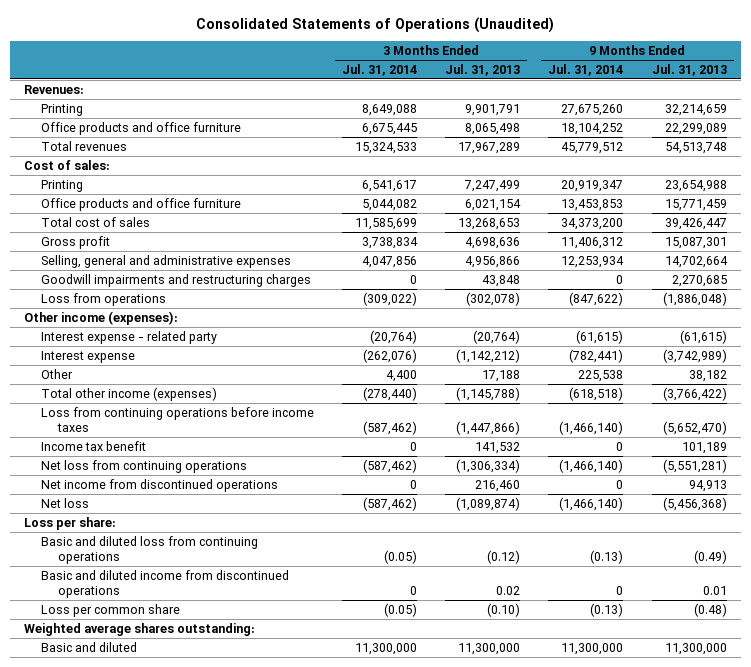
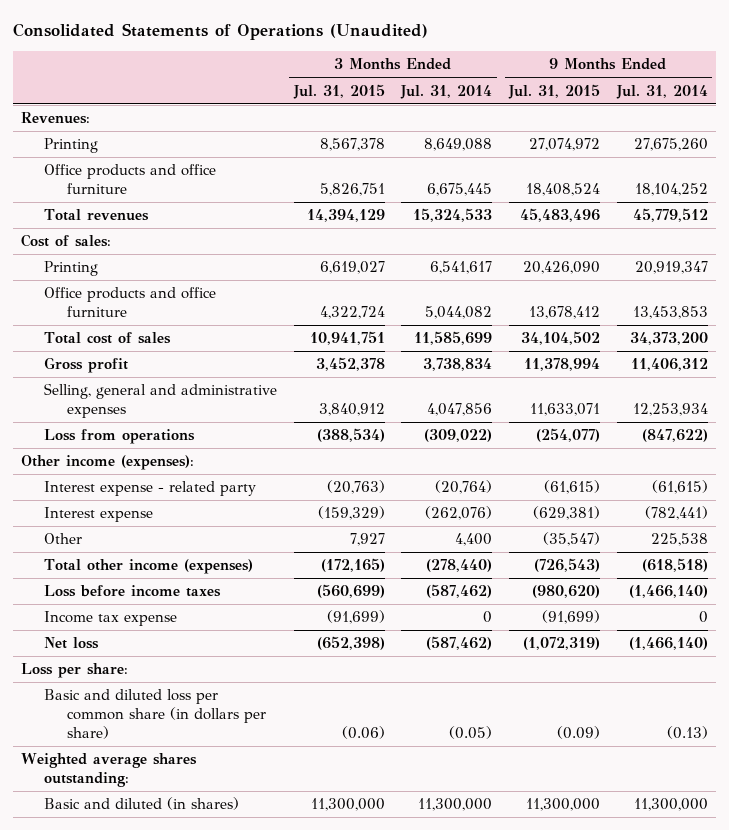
- | 3 Months Ended Jul. 31, 2014 | 3 Months Ended Jul. 31, 2013 | 9 Months Ended Jul. 31, 2014 | 9 Months Ended Jul. 31, 2013
+ | 3 Months Ended Jul. 31, 2015 | 3 Months Ended Jul. 31, 2014 | 9 Months Ended Jul. 31, 2015 | 9 Months Ended Jul. 31, 2014
- Goodwill impairments and restructuring charges | 0 | 43,848 | 0 | 2,270,685
- Loss from continuing operations before income taxes | (587,462) | (1,447,866) | (1,466,140) | (5,652,470)
- Income tax benefit | 0 | 141,532 | 0 | 101,189
- Net loss from continuing operations | (587,462) | (1,306,334) | (1,466,140) | (5,551,281)
- Net income from discontinued operations | 0 | 216,460 | 0 | 94,913
+ Loss before income taxes | (560,699) | (587,462) | (980,620) | (1,466,140)
+ Income tax expense | (91,699) | 0 | (91,699) | 0
- Basic and diluted loss from continuing operations | (0.05) | (0.12) | (0.13) | (0.49)
- Basic and diluted income from discontinued operations | 0 | 0.02 | 0 | 0.01
- Loss per common share | (0.05) | (0.10) | (0.13) | (0.48)
+ Basic and diluted loss per common share (in dollars per share) | (0.06) | (0.05) | (0.09) | (0.13)
- Basic and diluted | 11,300,000 | 11,300,000 | 11,300,000 | 11,300,000
+ Basic and diluted (in shares) | 11,300,000 | 11,300,000 | 11,300,000 | 11,300,000

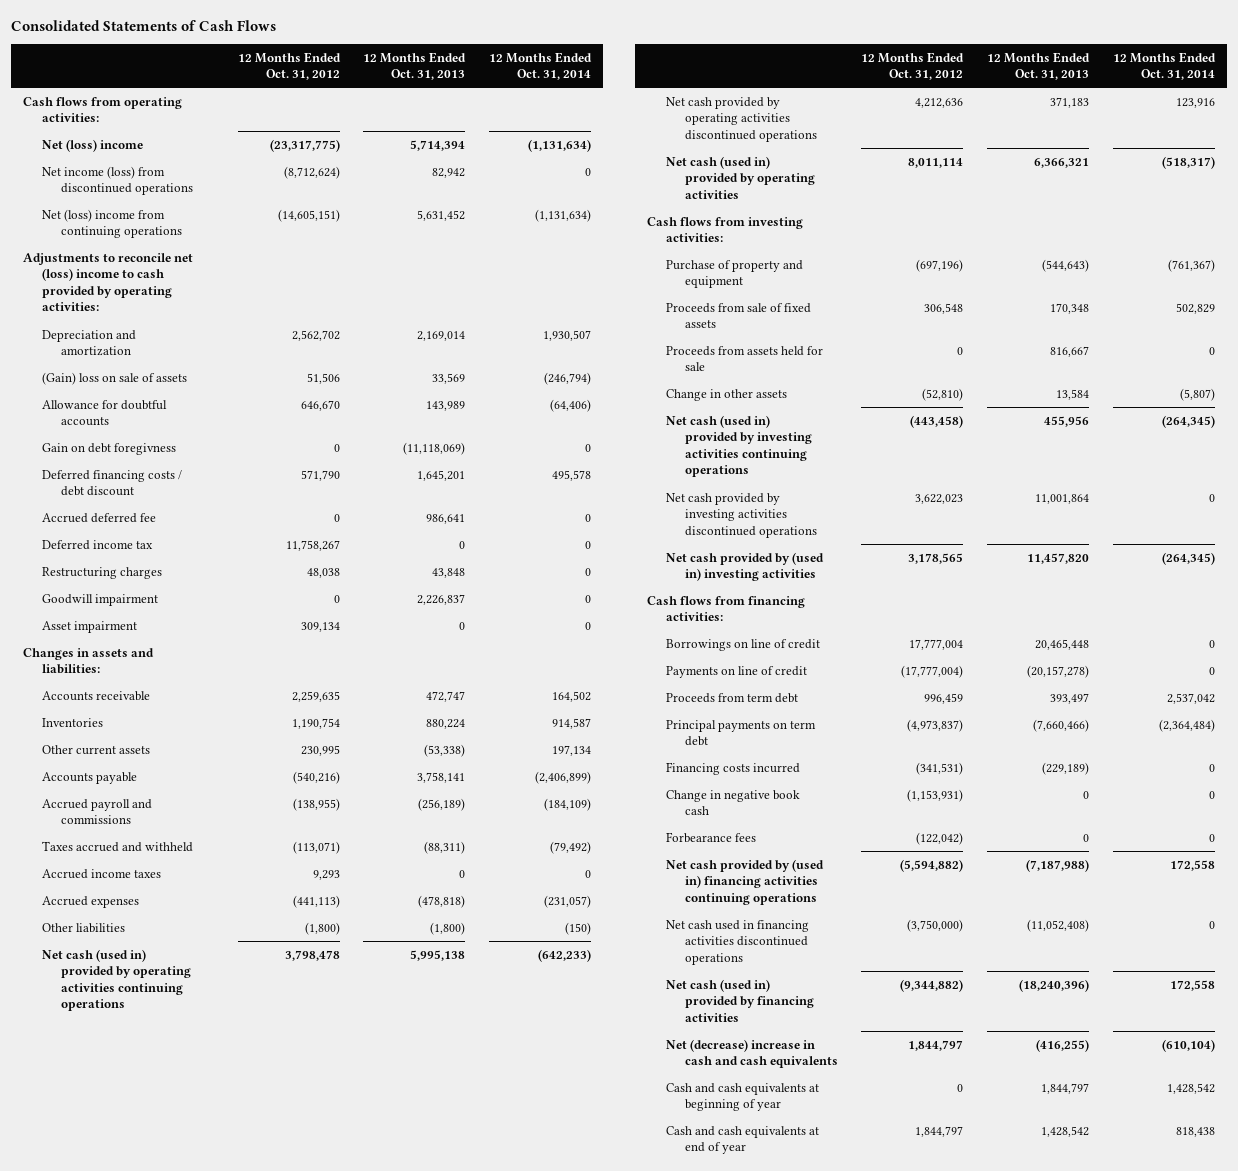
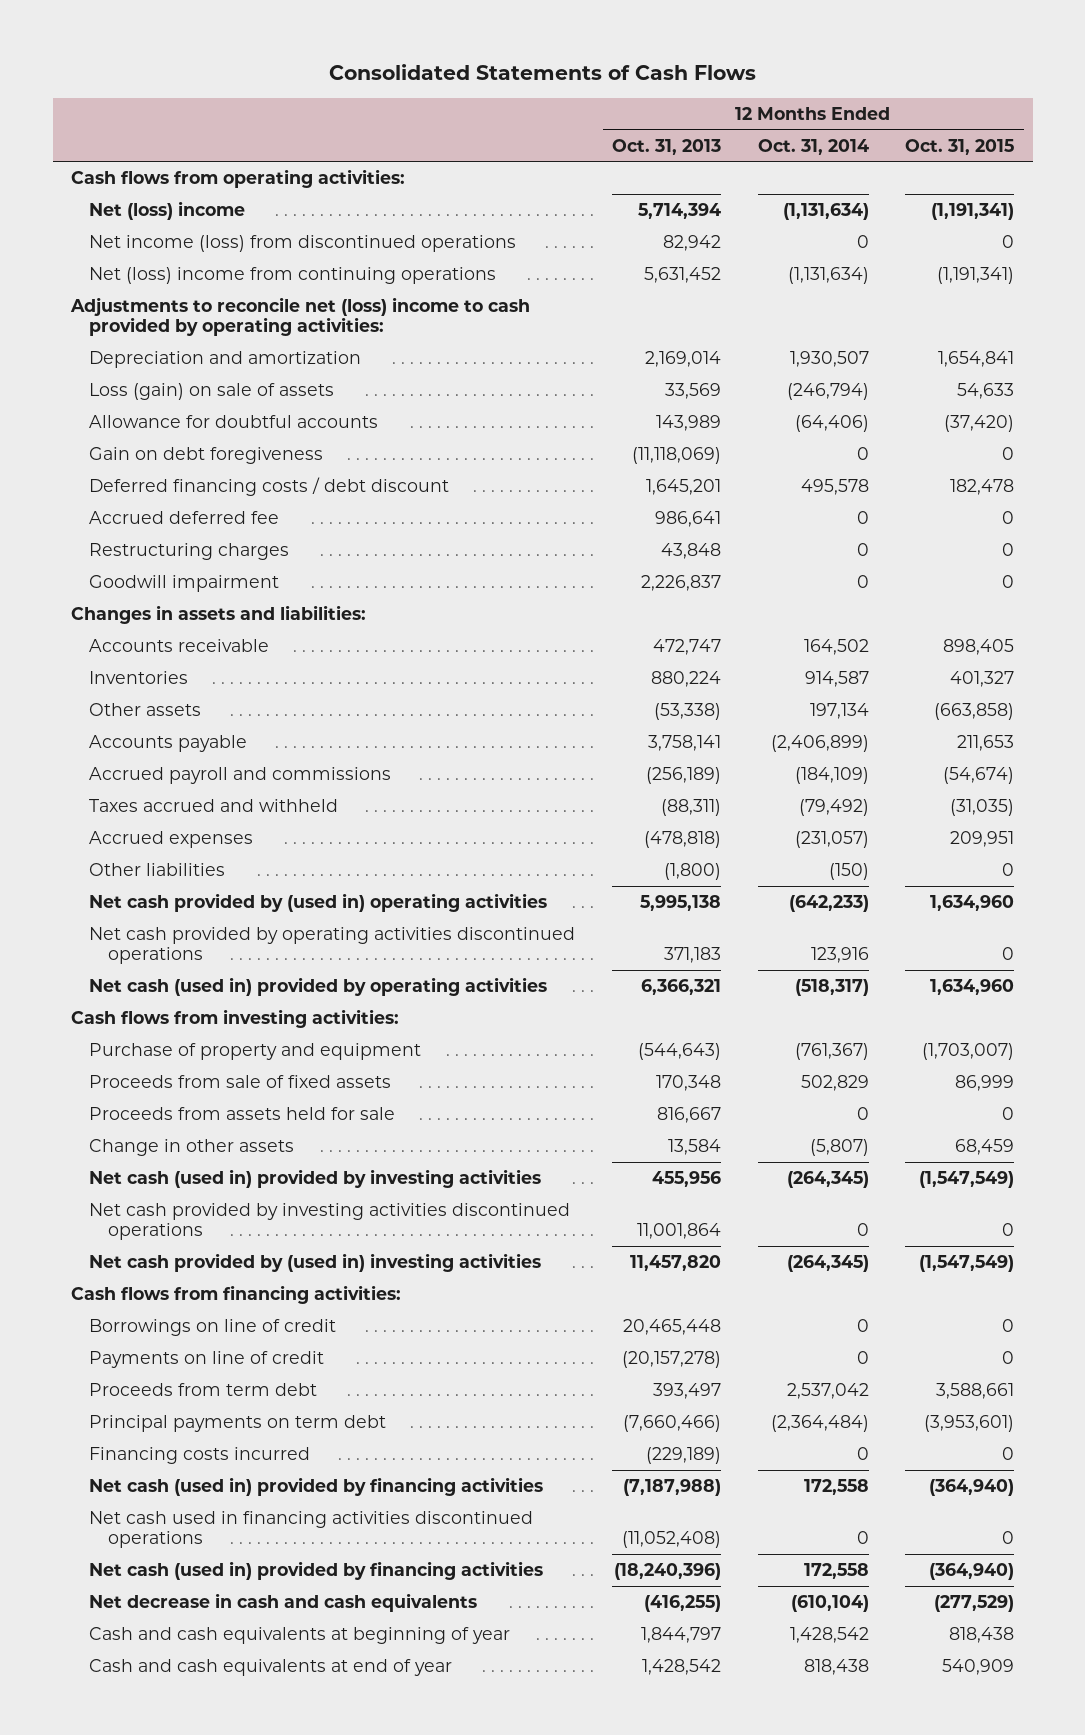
- | 12 Months Ended Oct. 31, 2012 | 12 Months Ended Oct. 31, 2013 | 12 Months Ended Oct. 31, 2014
+ | 12 Months Ended Oct. 31, 2013 | 12 Months Ended Oct. 31, 2014 | 12 Months Ended Oct. 31, 2015
- (Gain) loss on sale of assets | 51,506 | 33,569 | (246,794)
+ Loss (gain) on sale of assets | 33,569 | (246,794) | 54,633
- Gain on debt foregivness | 0 | (11,118,069) | 0
+ Gain on debt foregiveness | (11,118,069) | 0 | 0
- Deferred income tax | 11,758,267 | 0 | 0
- Asset impairment | 309,134 | 0 | 0
- Other current assets | 230,995 | (53,338) | 197,134
+ Other assets | (53,338) | 197,134 | (663,858)
- Accrued income taxes | 9,293 | 0 | 0
- Net cash (used in) provided by operating activities continuing operations | 3,798,478 | 5,995,138 | (642,233)
+ Net cash provided by (used in) operating activities | 5,995,138 | (642,233) | 1,634,960
- Net cash (used in) provided by investing activities continuing operations | (443,458) | 455,956 | (264,345)
+ Net cash (used in) provided by investing activities | 455,956 | (264,345) | (1,547,549)
- Change in negative book cash | (1,153,931) | 0 | 0
- Forbearance fees | (122,042) | 0 | 0
- Net cash provided by (used in) financing activities continuing operations | (5,594,882) | (7,187,988) | 172,558
+ Net cash (used in) provided by financing activities | (7,187,988) | 172,558 | (364,940)
- Net (decrease) increase in cash and cash equivalents | 1,844,797 | (416,255) | (610,104)
+ Net decrease in cash and cash equivalents | (416,255) | (610,104) | (277,529)

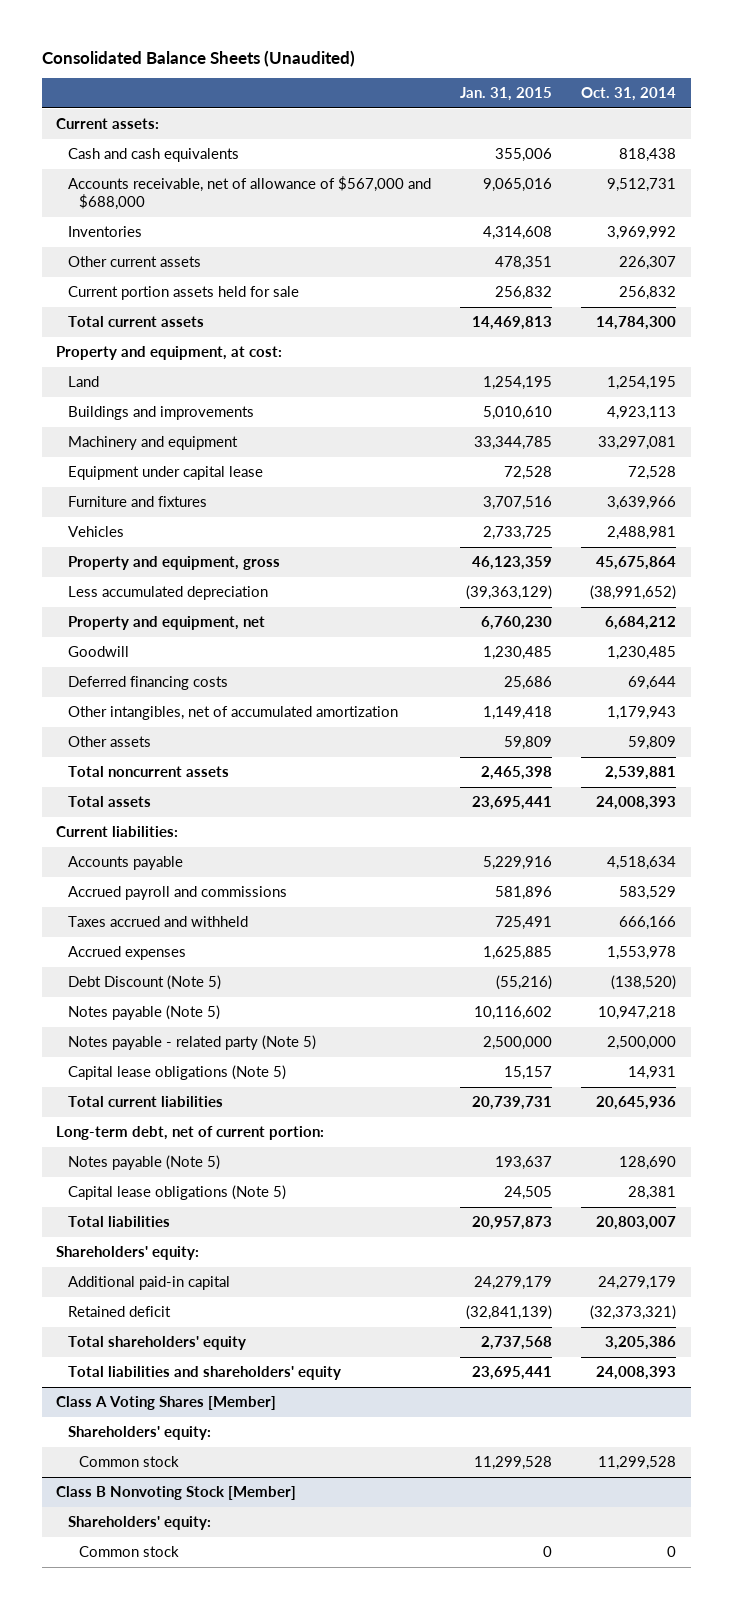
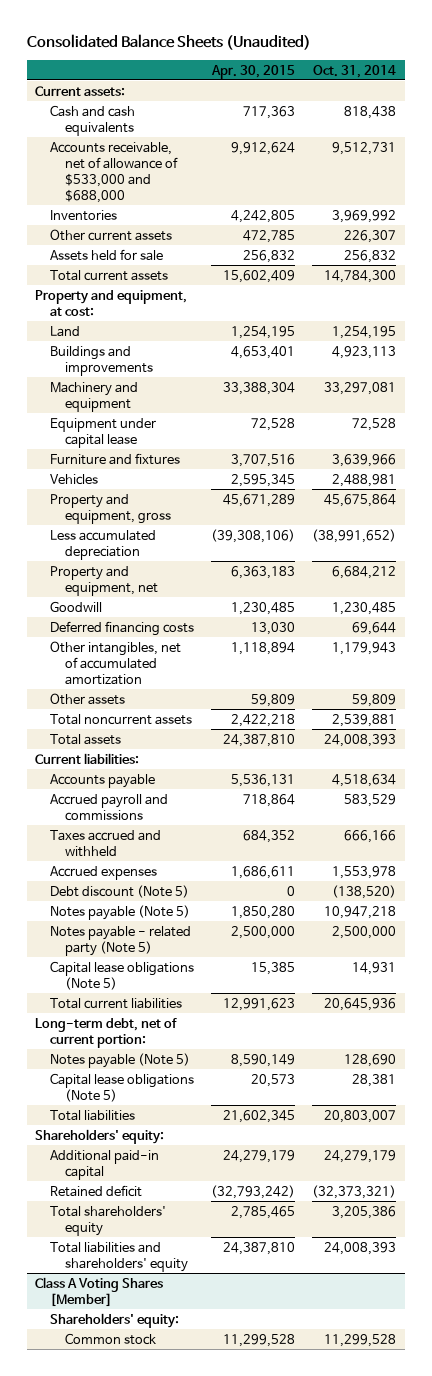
- | Jan. 31, 2015 | Oct. 31, 2014
+ | Apr. 30, 2015 | Oct. 31, 2014
- Accounts receivable, net of allowance of $567,000 and $688,000 | 9,065,016 | 9,512,731
+ Accounts receivable, net of allowance of $533,000 and $688,000 | 9,912,624 | 9,512,731
- Current portion assets held for sale | 256,832 | 256,832
+ Assets held for sale | 256,832 | 256,832
- Debt Discount (Note 5) | (55,216) | (138,520)
+ Debt discount (Note 5) | 0 | (138,520)
- Class B Nonvoting Stock [Member]
- Shareholders' equity:
- Common stock | 0 | 0

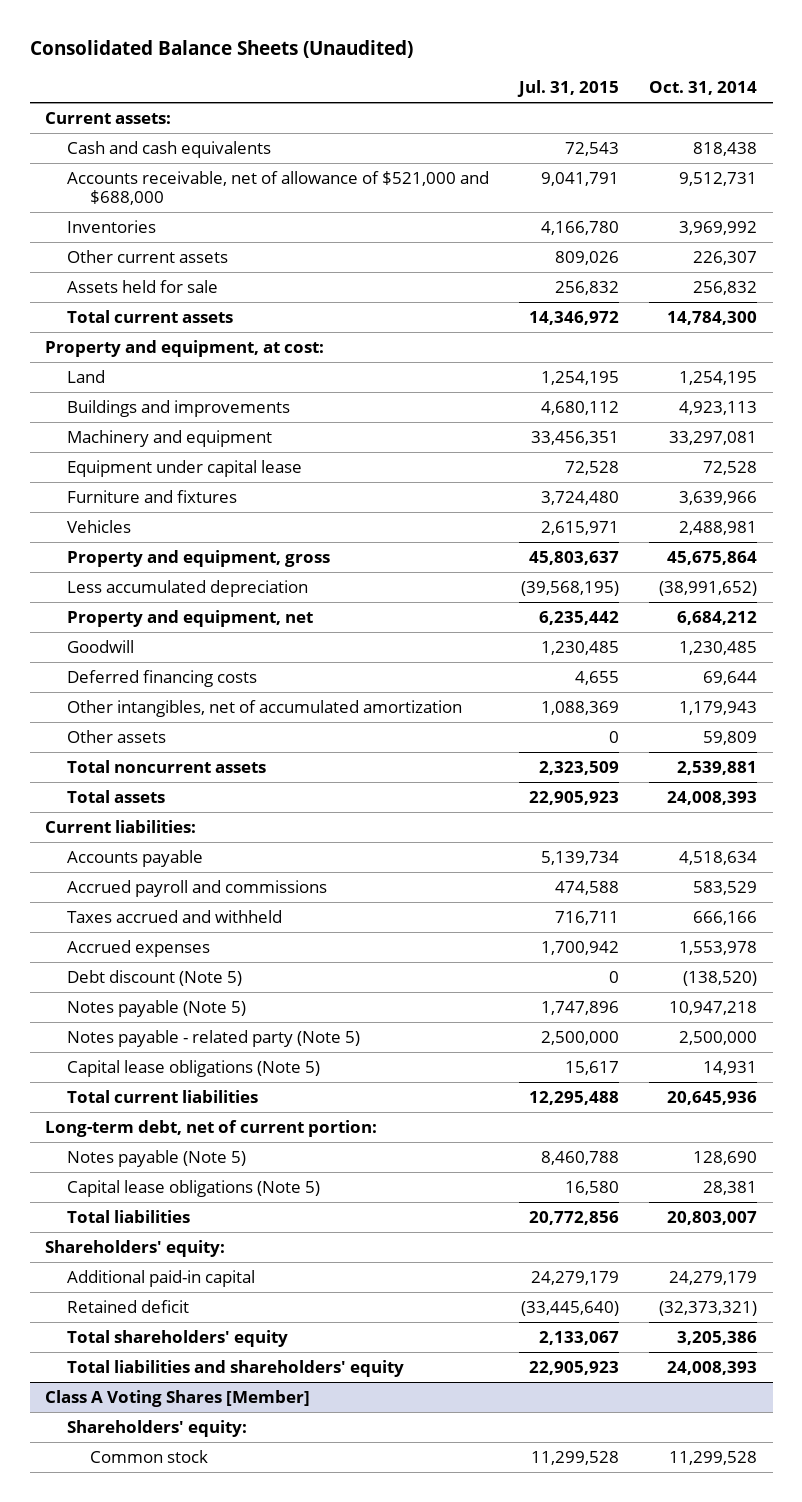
- | Apr. 30, 2015 | Oct. 31, 2014
+ | Jul. 31, 2015 | Oct. 31, 2014
- Accounts receivable, net of allowance of $533,000 and $688,000 | 9,912,624 | 9,512,731
+ Accounts receivable, net of allowance of $521,000 and $688,000 | 9,041,791 | 9,512,731

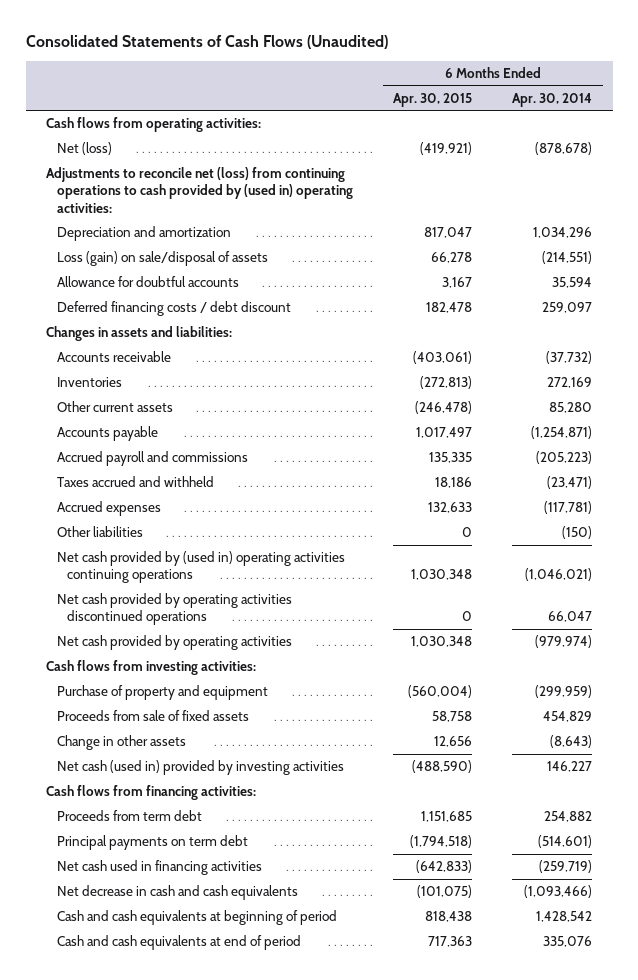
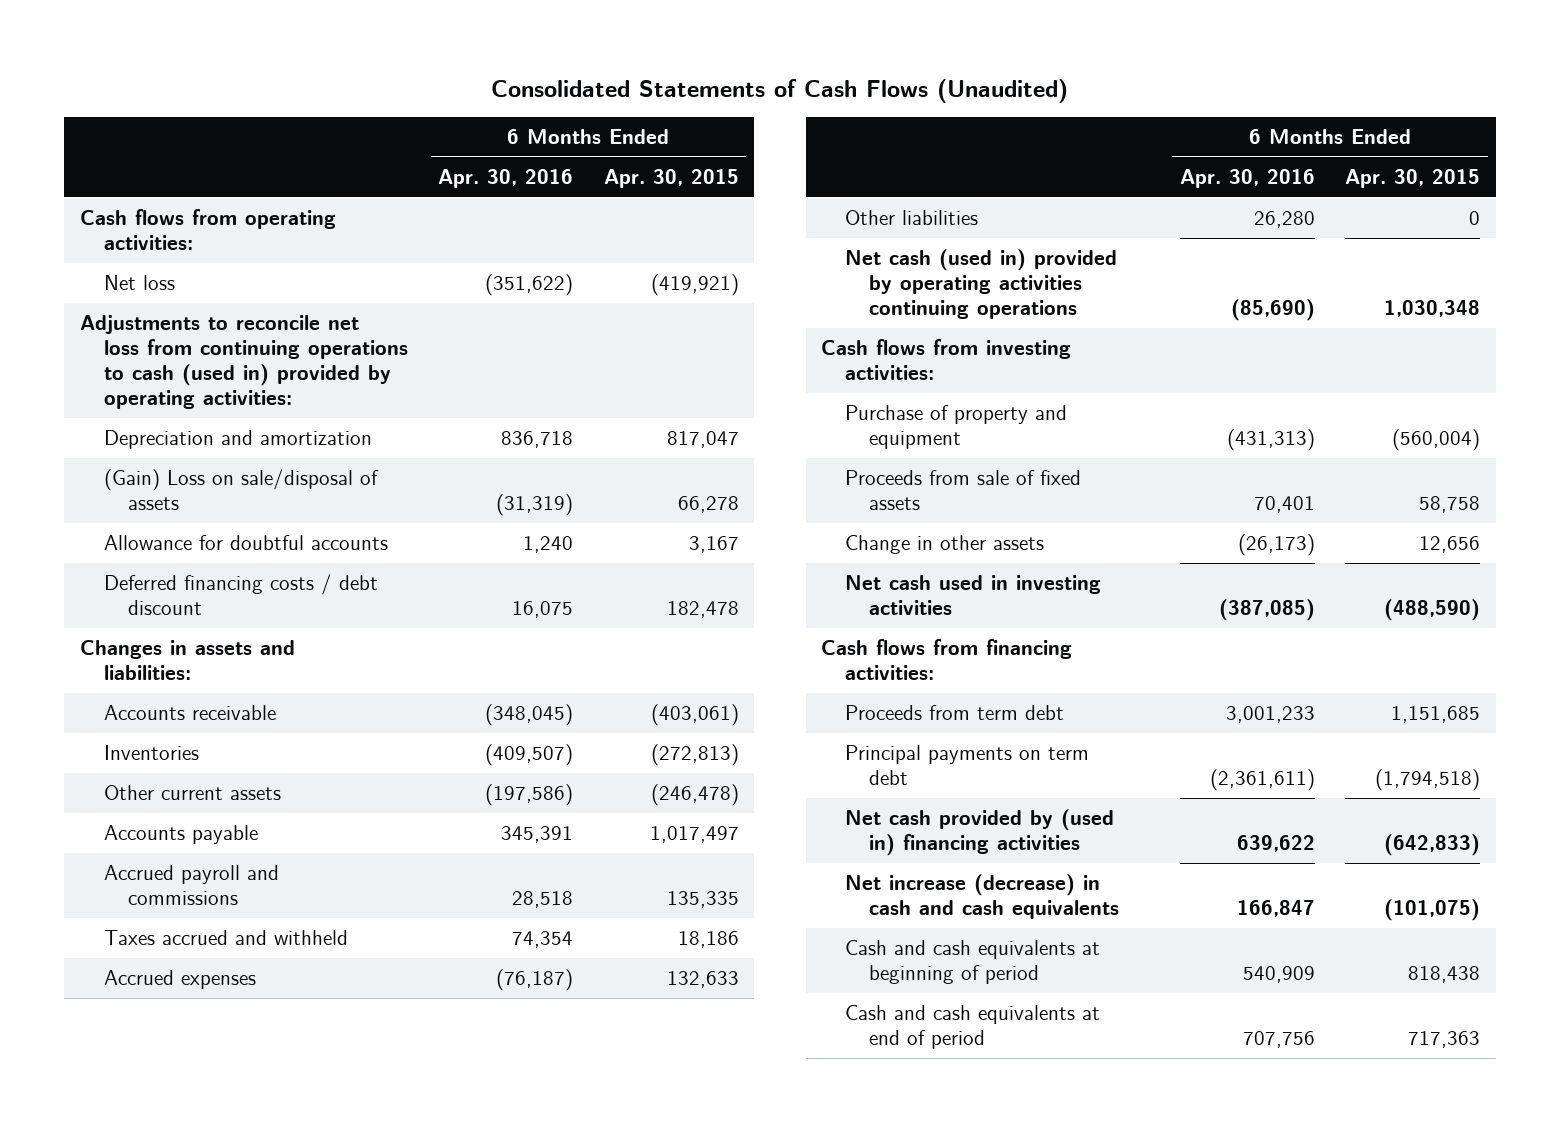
- | 6 Months Ended Apr. 30, 2015 | 6 Months Ended Apr. 30, 2014
+ | 6 Months Ended Apr. 30, 2016 | 6 Months Ended Apr. 30, 2015
- Net (loss) | (419,921) | (878,678)
- Adjustments to reconcile net (loss) from continuing operations to cash provided by (used in) operating activities:
+ Net loss | (351,622) | (419,921)
+ Adjustments to reconcile net loss from continuing operations to cash (used in) provided by operating activities:
- Loss (gain) on sale/disposal of assets | 66,278 | (214,551)
+ (Gain) Loss on sale/disposal of assets | (31,319) | 66,278
- Net cash provided by (used in) operating activities continuing operations | 1,030,348 | (1,046,021)
- Net cash provided by operating activities discontinued operations | 0 | 66,047
- Net cash provided by operating activities | 1,030,348 | (979,974)
+ Net cash (used in) provided by operating activities continuing operations | (85,690) | 1,030,348
- Net cash (used in) provided by investing activities | (488,590) | 146,227
+ Net cash used in investing activities | (387,085) | (488,590)
- Net cash used in financing activities | (642,833) | (259,719)
- Net decrease in cash and cash equivalents | (101,075) | (1,093,466)
+ Net cash provided by (used in) financing activities | 639,622 | (642,833)
+ Net increase (decrease) in cash and cash equivalents | 166,847 | (101,075)

